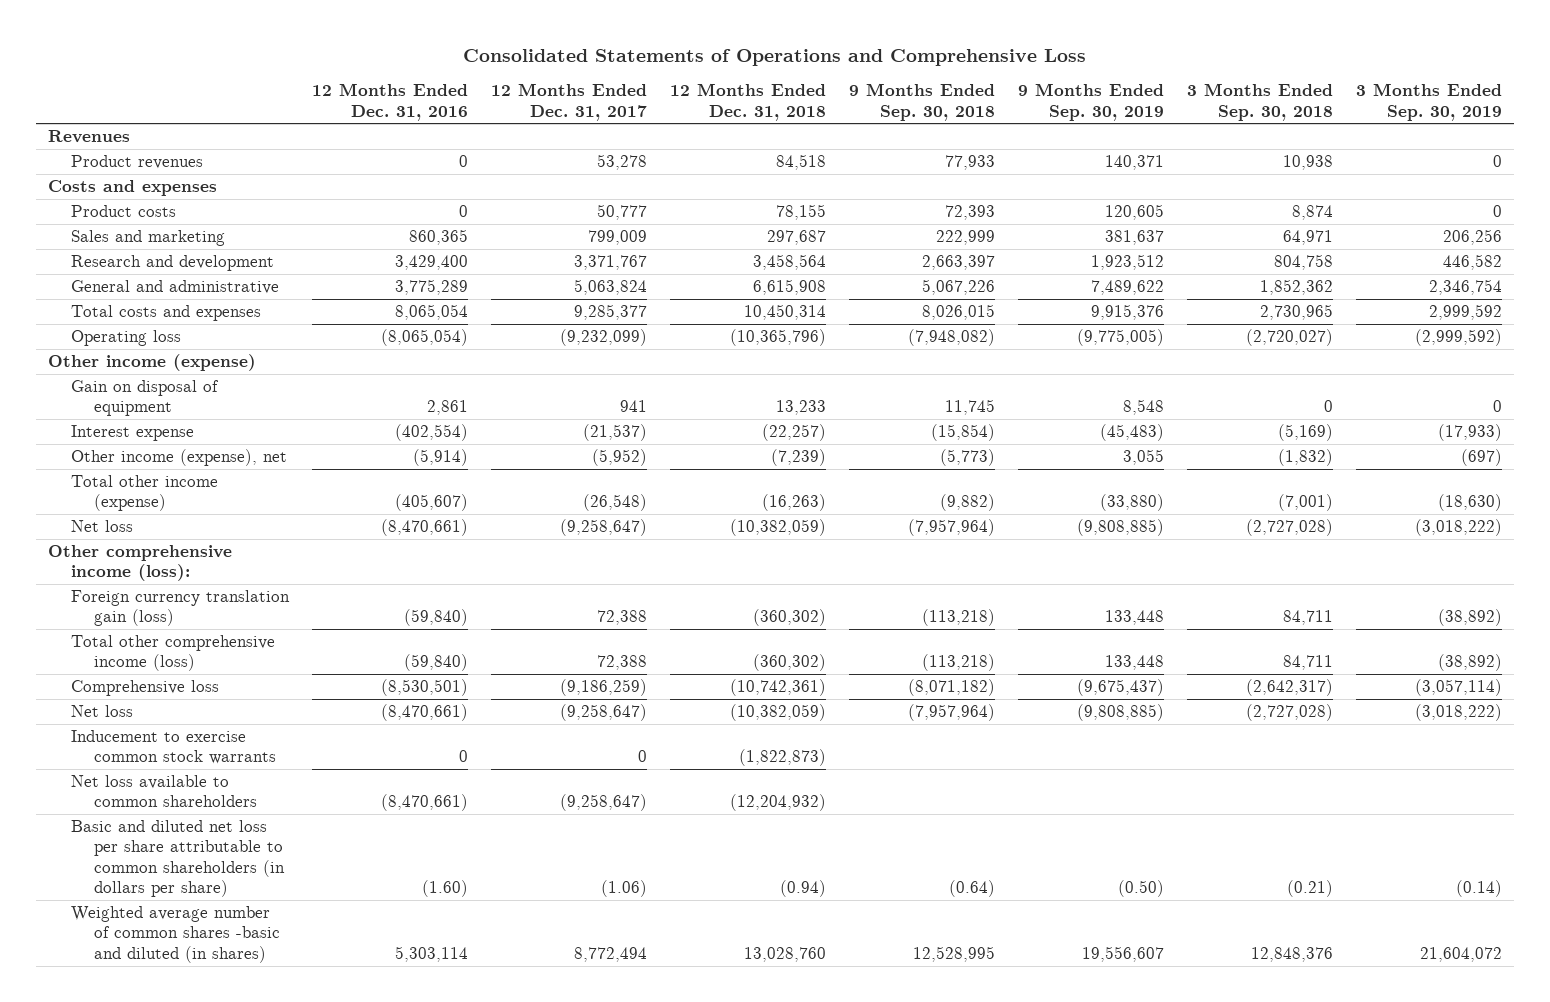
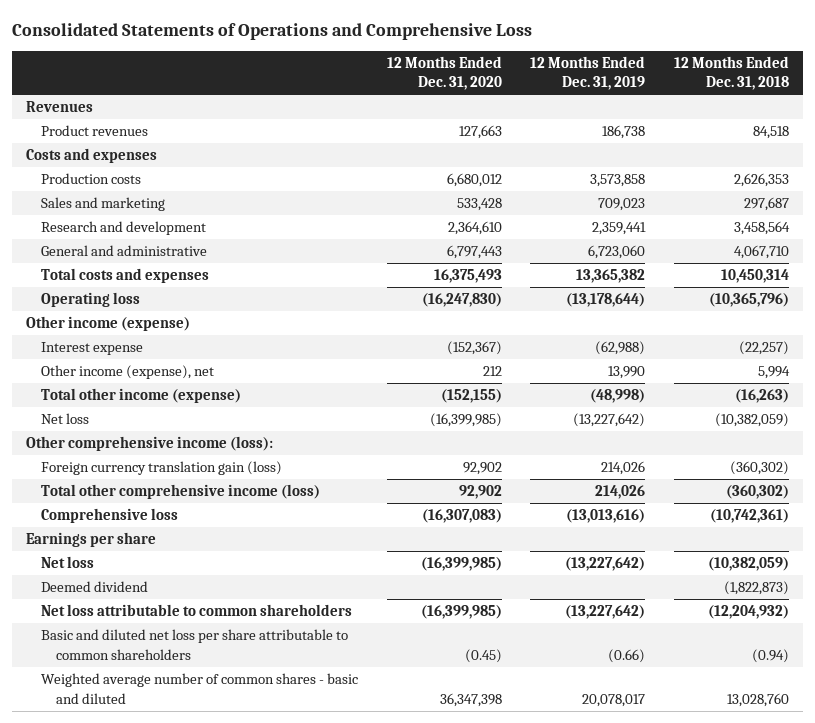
- | 12 Months Ended Dec. 31, 2016 | 12 Months Ended Dec. 31, 2017 | 12 Months Ended Dec. 31, 2018 | 9 Months Ended Sep. 30, 2018 | 9 Months Ended Sep. 30, 2019 | 3 Months Ended Sep. 30, 2018 | 3 Months Ended Sep. 30, 2019
+ | 12 Months Ended Dec. 31, 2020 | 12 Months Ended Dec. 31, 2019 | 12 Months Ended Dec. 31, 2018
- Product costs | 0 | 50,777 | 78,155 | 72,393 | 120,605 | 8,874 | 0
+ Production costs | 6,680,012 | 3,573,858 | 2,626,353
- General and administrative | 3,775,289 | 5,063,824 | 6,615,908 | 5,067,226 | 7,489,622 | 1,852,362 | 2,346,754
+ General and administrative | 6,797,443 | 6,723,060 | 4,067,710
- Gain on disposal of equipment | 2,861 | 941 | 13,233 | 11,745 | 8,548 | 0 | 0
- Other income (expense), net | (5,914) | (5,952) | (7,239) | (5,773) | 3,055 | (1,832) | (697)
+ Other income (expense), net | 212 | 13,990 | 5,994
+ Earnings per share
- Inducement to exercise common stock warrants | 0 | 0 | (1,822,873) | | | |
- Net loss available to common shareholders | (8,470,661) | (9,258,647) | (12,204,932) | | | |
- Basic and diluted net loss per share attributable to common shareholders (in dollars per share) | (1.60) | (1.06) | (0.94) | (0.64) | (0.50) | (0.21) | (0.14)
- Weighted average number of common shares -basic and diluted (in shares) | 5,303,114 | 8,772,494 | 13,028,760 | 12,528,995 | 19,556,607 | 12,848,376 | 21,604,072
+ Deemed dividend | | | (1,822,873)
+ Net loss attributable to common shareholders | (16,399,985) | (13,227,642) | (12,204,932)
+ Basic and diluted net loss per share attributable to common shareholders | (0.45) | (0.66) | (0.94)
+ Weighted average number of common shares - basic and diluted | 36,347,398 | 20,078,017 | 13,028,760

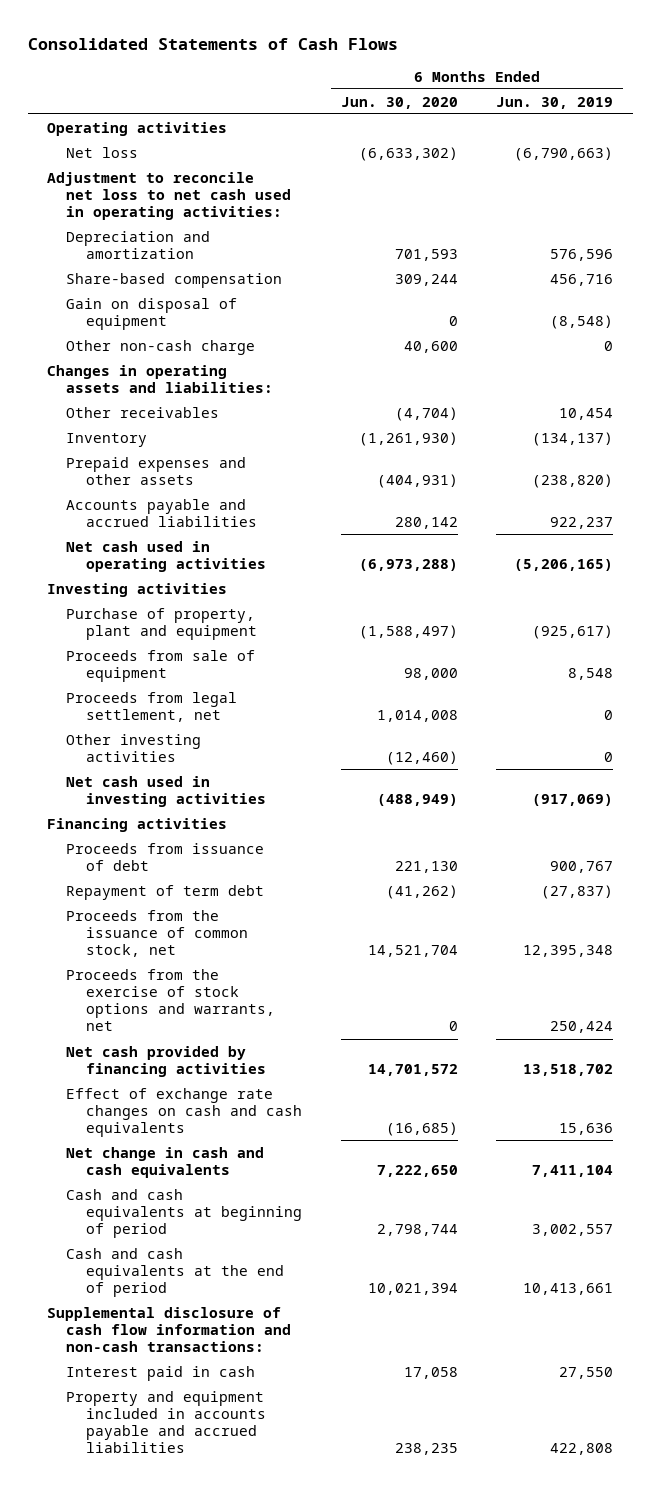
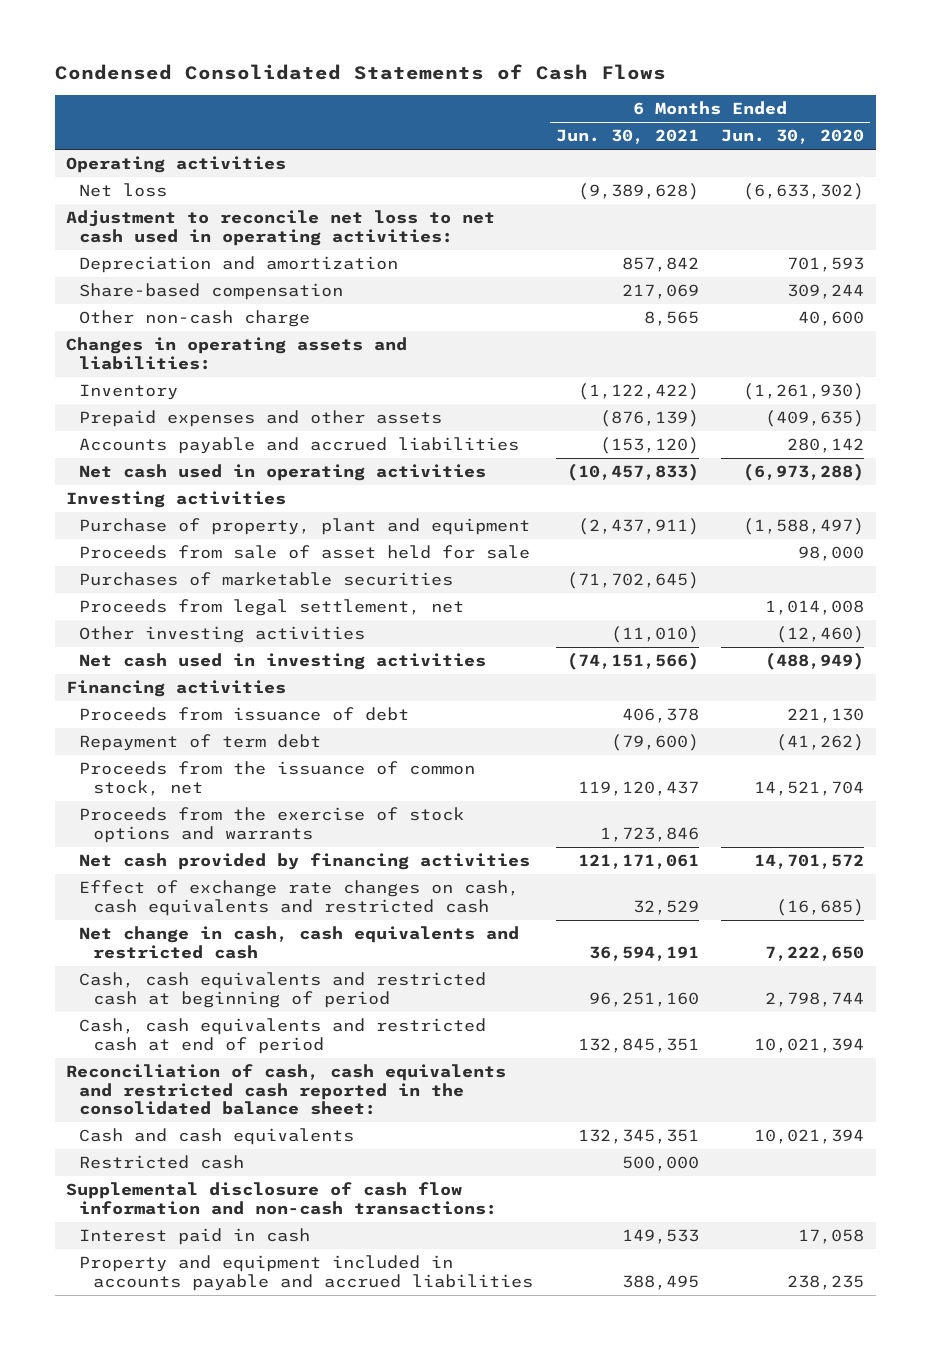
- Consolidated Statements of Cash Flows
+ Condensed Consolidated Statements of Cash Flows
- | 6 Months Ended Jun. 30, 2020 | 6 Months Ended Jun. 30, 2019
+ | 6 Months Ended Jun. 30, 2021 | 6 Months Ended Jun. 30, 2020
- Gain on disposal of equipment | 0 | (8,548)
- Other receivables | (4,704) | 10,454
- Prepaid expenses and other assets | (404,931) | (238,820)
+ Prepaid expenses and other assets | (876,139) | (409,635)
- Proceeds from sale of equipment | 98,000 | 8,548
+ Proceeds from sale of asset held for sale | | 98,000
+ Purchases of marketable securities | (71,702,645) |
- Proceeds from the exercise of stock options and warrants, net | 0 | 250,424
+ Proceeds from the exercise of stock options and warrants | 1,723,846 |
- Effect of exchange rate changes on cash and cash equivalents | (16,685) | 15,636
- Net change in cash and cash equivalents | 7,222,650 | 7,411,104
- Cash and cash equivalents at beginning of period | 2,798,744 | 3,002,557
- Cash and cash equivalents at the end of period | 10,021,394 | 10,413,661
+ Effect of exchange rate changes on cash, cash equivalents and restricted cash | 32,529 | (16,685)
+ Net change in cash, cash equivalents and restricted cash | 36,594,191 | 7,222,650
+ Cash, cash equivalents and restricted cash at beginning of period | 96,251,160 | 2,798,744
+ Cash, cash equivalents and restricted cash at end of period | 132,845,351 | 10,021,394
+ Reconciliation of cash, cash equivalents and restricted cash reported in the consolidated balance sheet:
+ Cash and cash equivalents | 132,345,351 | 10,021,394
+ Restricted cash | 500,000 |

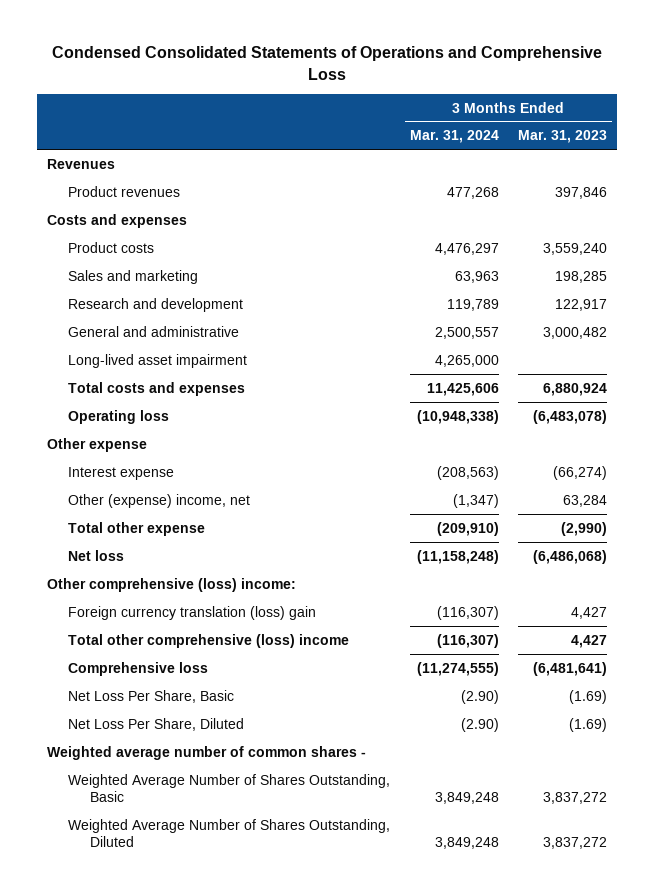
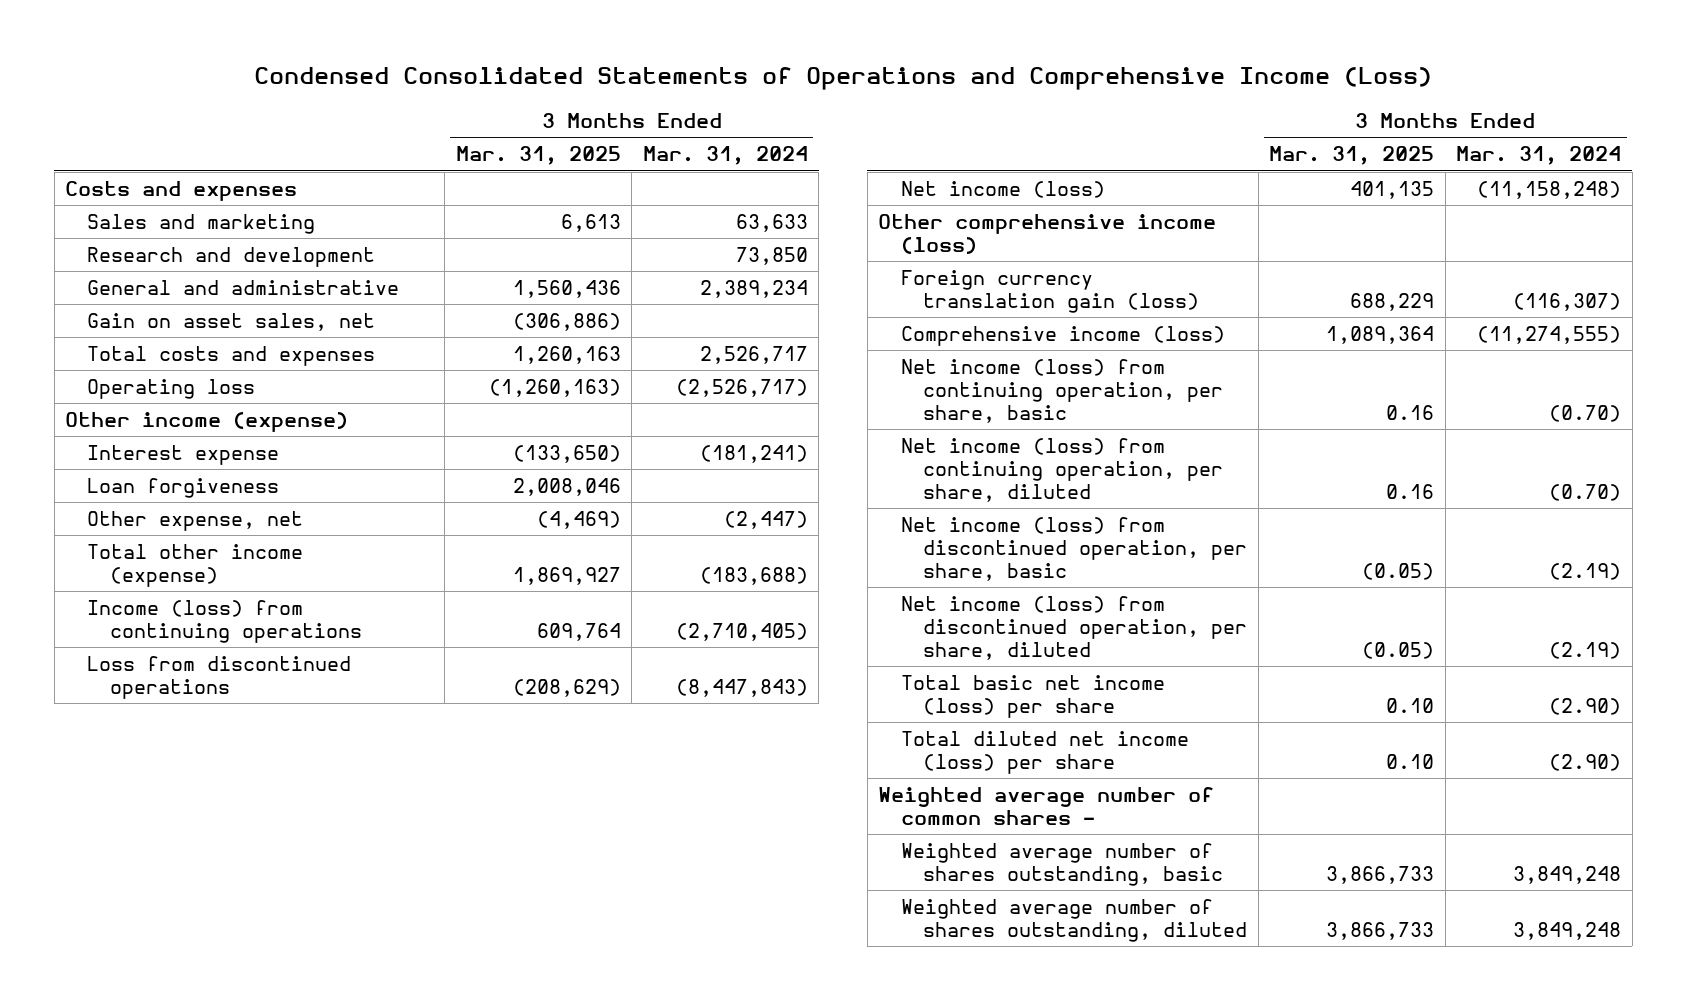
- Condensed Consolidated Statements of Operations and Comprehensive Loss
+ Condensed Consolidated Statements of Operations and Comprehensive Income (Loss)
- | 3 Months Ended Mar. 31, 2024 | 3 Months Ended Mar. 31, 2023
+ | 3 Months Ended Mar. 31, 2025 | 3 Months Ended Mar. 31, 2024
- Revenues
- Product revenues | 477,268 | 397,846
- Product costs | 4,476,297 | 3,559,240
- Sales and marketing | 63,963 | 198,285
- Research and development | 119,789 | 122,917
- General and administrative | 2,500,557 | 3,000,482
- Long-lived asset impairment | 4,265,000 |
- Total costs and expenses | 11,425,606 | 6,880,924
- Operating loss | (10,948,338) | (6,483,078)
- Other expense
- Interest expense | (208,563) | (66,274)
- Other (expense) income, net | (1,347) | 63,284
- Total other expense | (209,910) | (2,990)
- Net loss | (11,158,248) | (6,486,068)
- Other comprehensive (loss) income:
- Foreign currency translation (loss) gain | (116,307) | 4,427
- Total other comprehensive (loss) income | (116,307) | 4,427
- Comprehensive loss | (11,274,555) | (6,481,641)
- Net Loss Per Share, Basic | (2.90) | (1.69)
- Net Loss Per Share, Diluted | (2.90) | (1.69)
+ Sales and marketing | 6,613 | 63,633
+ Research and development | | 73,850
+ General and administrative | 1,560,436 | 2,389,234
+ Gain on asset sales, net | (306,886) |
+ Total costs and expenses | 1,260,163 | 2,526,717
+ Operating loss | (1,260,163) | (2,526,717)
+ Other income (expense)
+ Interest expense | (133,650) | (181,241)
+ Loan forgiveness | 2,008,046 |
+ Other expense, net | (4,469) | (2,447)
+ Total other income (expense) | 1,869,927 | (183,688)
+ Income (loss) from continuing operations | 609,764 | (2,710,405)
+ Loss from discontinued operations | (208,629) | (8,447,843)
+ Net income (loss) | 401,135 | (11,158,248)
+ Other comprehensive income (loss)
+ Foreign currency translation gain (loss) | 688,229 | (116,307)
+ Comprehensive income (loss) | 1,089,364 | (11,274,555)
+ Net income (loss) from continuing operation, per share, basic | 0.16 | (0.70)
+ Net income (loss) from continuing operation, per share, diluted | 0.16 | (0.70)
+ Net income (loss) from discontinued operation, per share, basic | (0.05) | (2.19)
+ Net income (loss) from discontinued operation, per share, diluted | (0.05) | (2.19)
+ Total basic net income (loss) per share | 0.10 | (2.90)
+ Total diluted net income (loss) per share | 0.10 | (2.90)
- Weighted Average Number of Shares Outstanding, Basic | 3,849,248 | 3,837,272
- Weighted Average Number of Shares Outstanding, Diluted | 3,849,248 | 3,837,272
+ Weighted average number of shares outstanding, basic | 3,866,733 | 3,849,248
+ Weighted average number of shares outstanding, diluted | 3,866,733 | 3,849,248

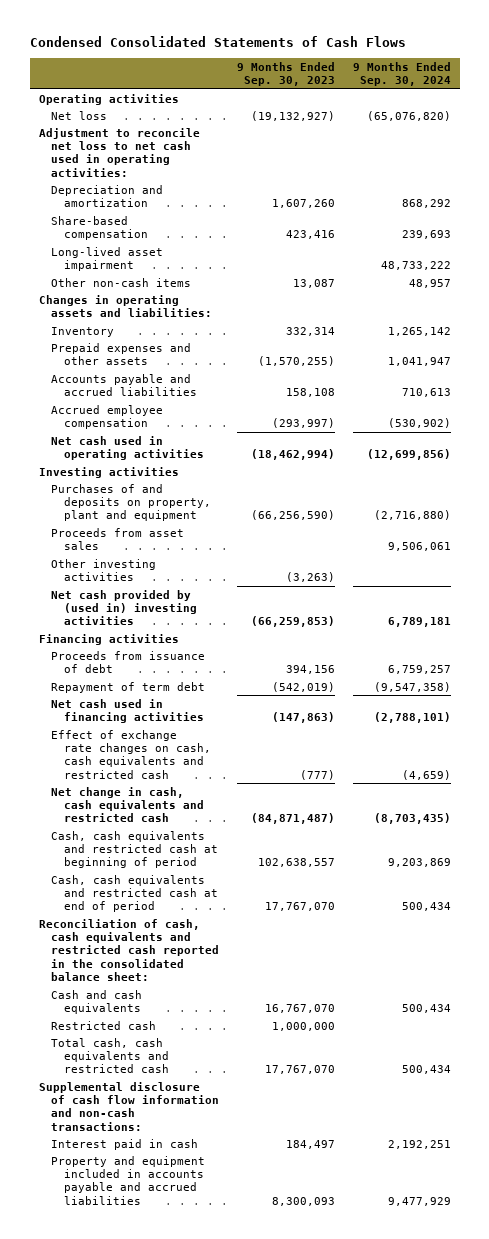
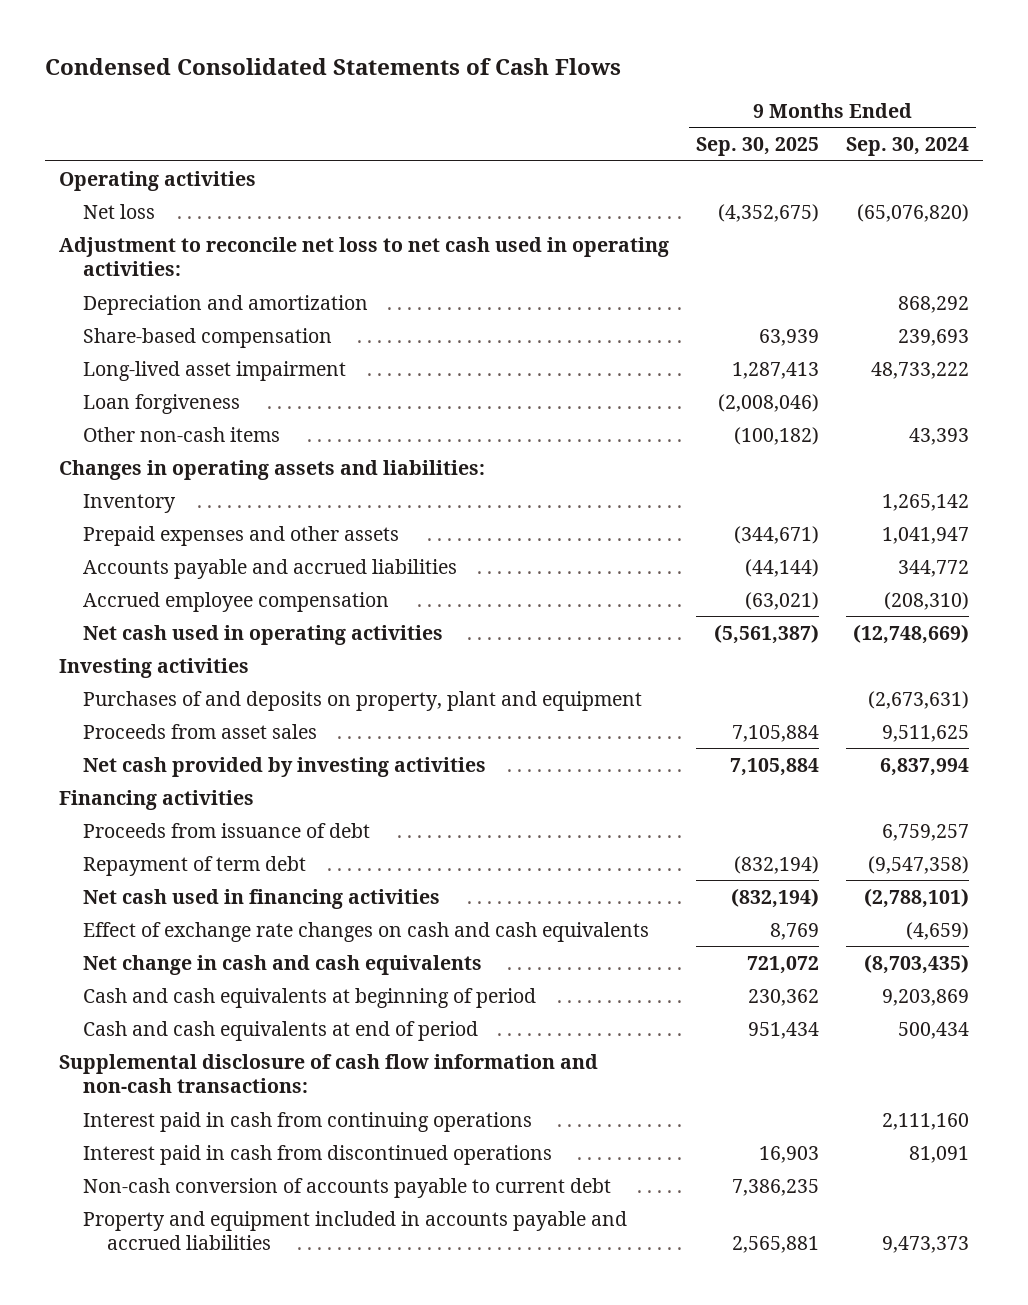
- | 9 Months Ended Sep. 30, 2023 | 9 Months Ended Sep. 30, 2024
+ | 9 Months Ended Sep. 30, 2025 | 9 Months Ended Sep. 30, 2024
- Other non-cash items | 13,087 | 48,957
+ Loan forgiveness | (2,008,046) |
+ Other non-cash items | (100,182) | 43,393
- Accounts payable and accrued liabilities | 158,108 | 710,613
- Accrued employee compensation | (293,997) | (530,902)
- Net cash used in operating activities | (18,462,994) | (12,699,856)
+ Accounts payable and accrued liabilities | (44,144) | 344,772
+ Accrued employee compensation | (63,021) | (208,310)
+ Net cash used in operating activities | (5,561,387) | (12,748,669)
- Purchases of and deposits on property, plant and equipment | (66,256,590) | (2,716,880)
- Proceeds from asset sales | | 9,506,061
- Other investing activities | (3,263) |
- Net cash provided by (used in) investing activities | (66,259,853) | 6,789,181
+ Purchases of and deposits on property, plant and equipment | | (2,673,631)
+ Proceeds from asset sales | 7,105,884 | 9,511,625
+ Net cash provided by investing activities | 7,105,884 | 6,837,994
- Effect of exchange rate changes on cash, cash equivalents and restricted cash | (777) | (4,659)
- Net change in cash, cash equivalents and restricted cash | (84,871,487) | (8,703,435)
- Cash, cash equivalents and restricted cash at beginning of period | 102,638,557 | 9,203,869
- Cash, cash equivalents and restricted cash at end of period | 17,767,070 | 500,434
- Reconciliation of cash, cash equivalents and restricted cash reported in the consolidated balance sheet:
- Cash and cash equivalents | 16,767,070 | 500,434
- Restricted cash | 1,000,000 |
- Total cash, cash equivalents and restricted cash | 17,767,070 | 500,434
+ Effect of exchange rate changes on cash and cash equivalents | 8,769 | (4,659)
+ Net change in cash and cash equivalents | 721,072 | (8,703,435)
+ Cash and cash equivalents at beginning of period | 230,362 | 9,203,869
+ Cash and cash equivalents at end of period | 951,434 | 500,434
- Interest paid in cash | 184,497 | 2,192,251
- Property and equipment included in accounts payable and accrued liabilities | 8,300,093 | 9,477,929
+ Interest paid in cash from continuing operations | | 2,111,160
+ Interest paid in cash from discontinued operations | 16,903 | 81,091
+ Non-cash conversion of accounts payable to current debt | 7,386,235 |
+ Property and equipment included in accounts payable and accrued liabilities | 2,565,881 | 9,473,373

